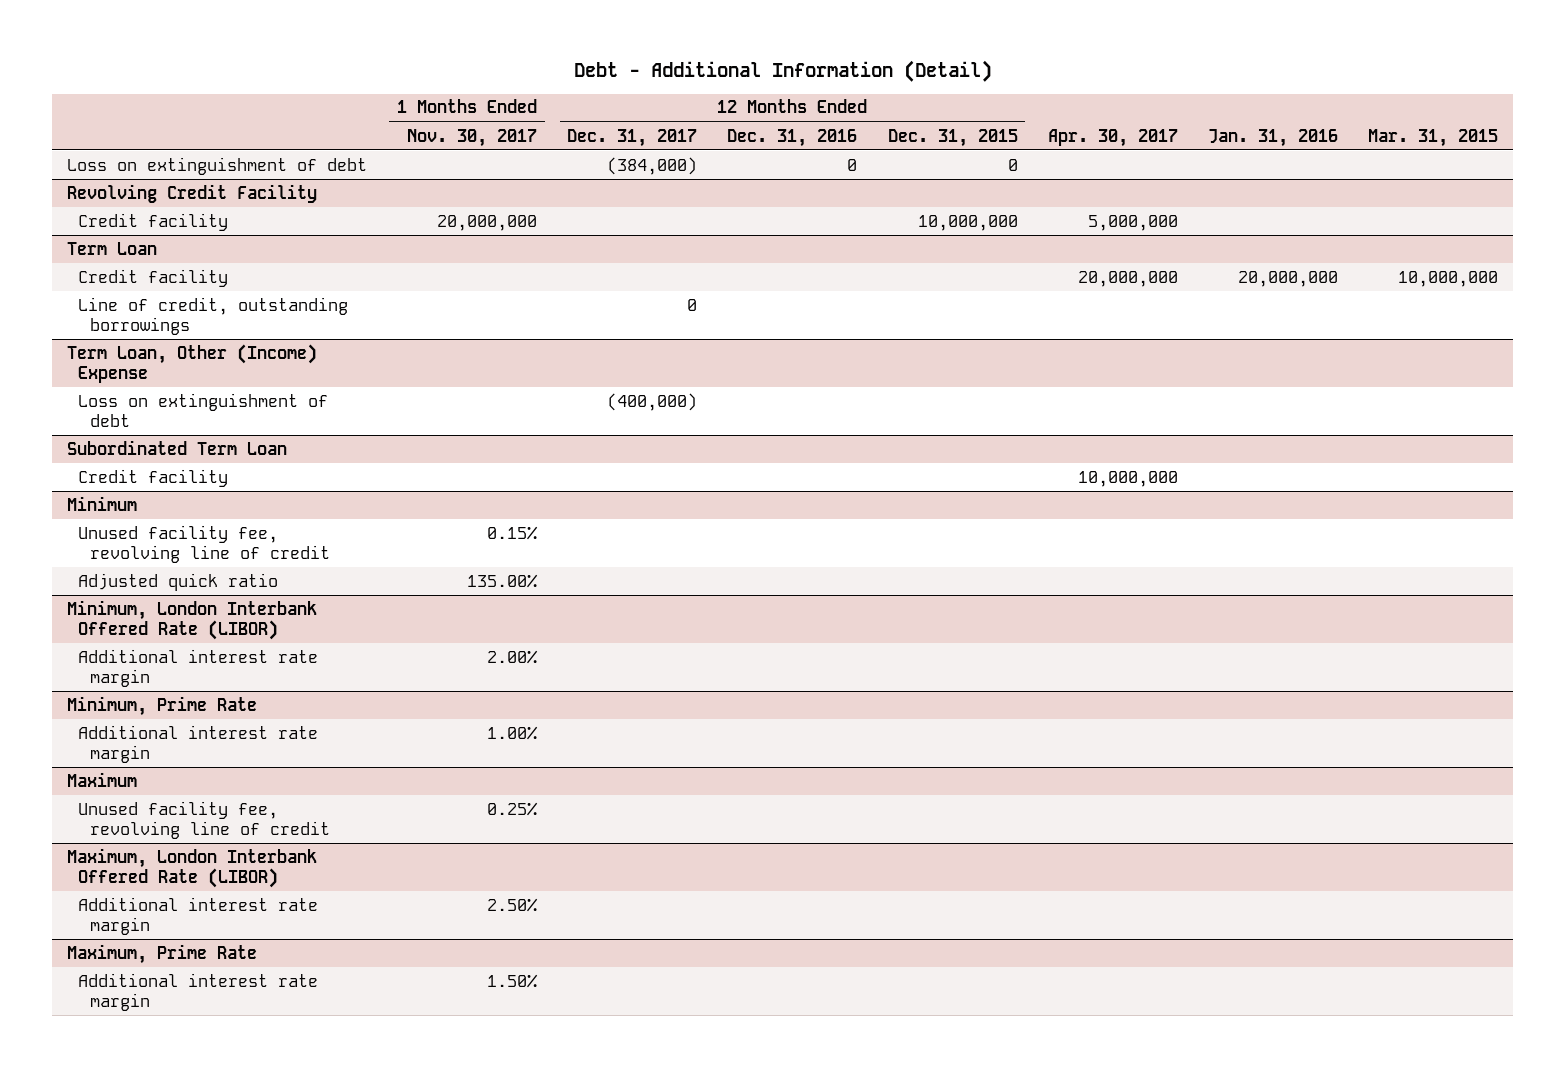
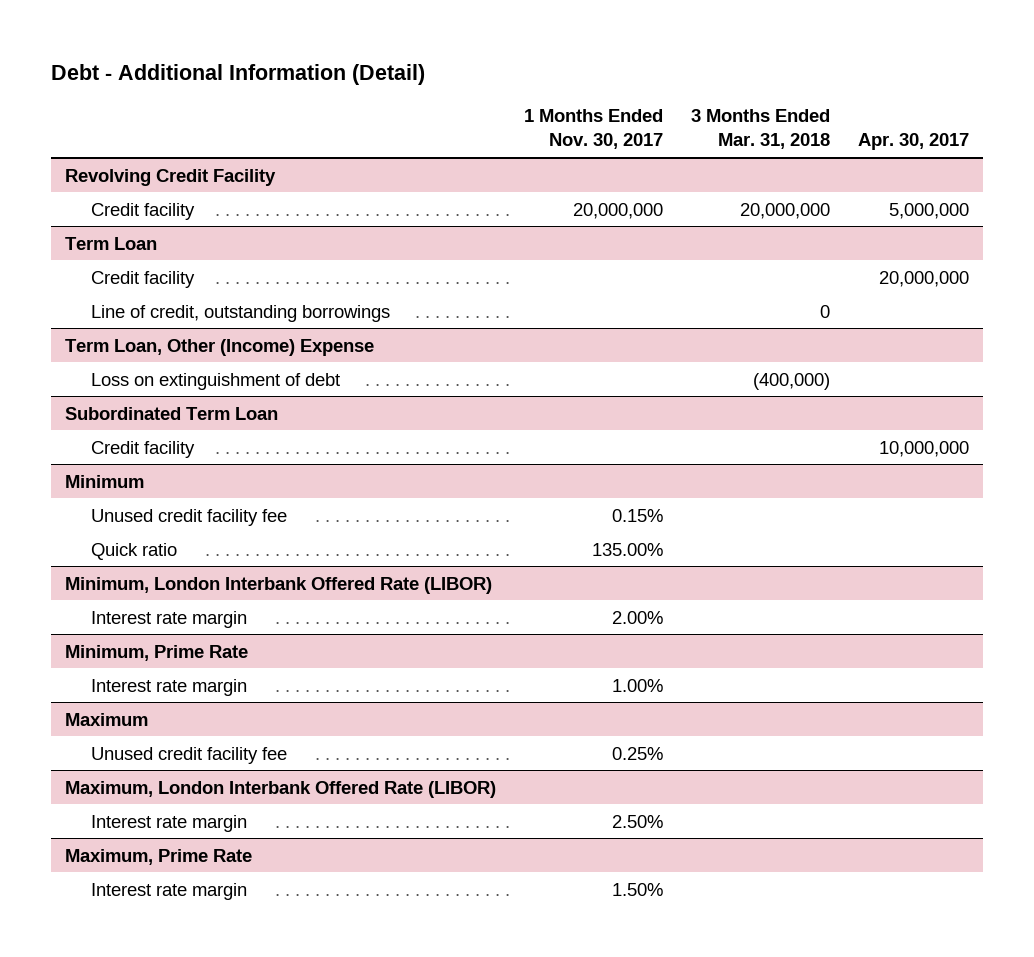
- | 1 Months Ended Nov. 30, 2017 | 12 Months Ended Dec. 31, 2017 | 12 Months Ended Dec. 31, 2016 | 12 Months Ended Dec. 31, 2015 | Apr. 30, 2017 | Jan. 31, 2016 | Mar. 31, 2015
+ | 1 Months Ended Nov. 30, 2017 | 3 Months Ended Mar. 31, 2018 | Apr. 30, 2017
- Loss on extinguishment of debt | | (384,000) | 0 | 0 | | |
@ Minimum
- Unused facility fee, revolving line of credit | 0.15% | | | | | |
- Adjusted quick ratio | 135.00% | | | | | |
+ Unused credit facility fee | 0.15% | |
+ Quick ratio | 135.00% | |
@ Minimum, London Interbank Offered Rate (LIBOR)
- Additional interest rate margin | 2.00% | | | | | |
+ Interest rate margin | 2.00% | |
@ Minimum, Prime Rate
- Additional interest rate margin | 1.00% | | | | | |
+ Interest rate margin | 1.00% | |
@ Maximum
- Unused facility fee, revolving line of credit | 0.25% | | | | | |
+ Unused credit facility fee | 0.25% | |
@ Maximum, London Interbank Offered Rate (LIBOR)
- Additional interest rate margin | 2.50% | | | | | |
+ Interest rate margin | 2.50% | |
@ Maximum, Prime Rate
- Additional interest rate margin | 1.50% | | | | | |
+ Interest rate margin | 1.50% | |

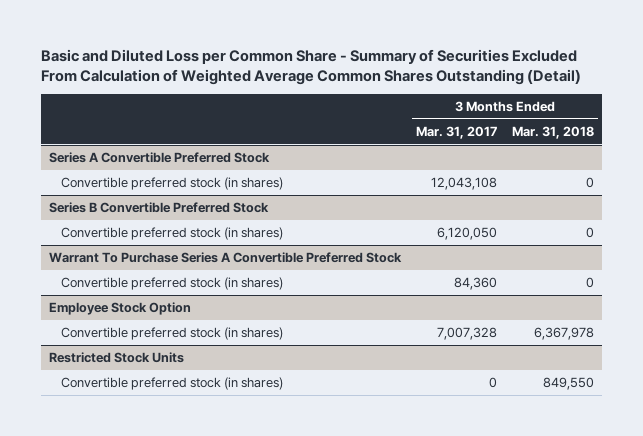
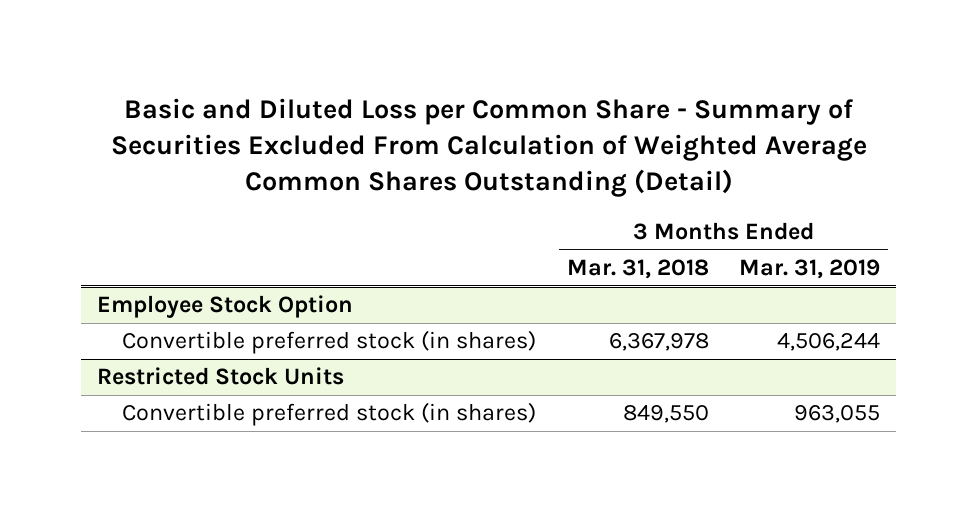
- | 3 Months Ended Mar. 31, 2017 | 3 Months Ended Mar. 31, 2018
+ | 3 Months Ended Mar. 31, 2018 | 3 Months Ended Mar. 31, 2019
- Series A Convertible Preferred Stock
- Convertible preferred stock (in shares) | 12,043,108 | 0
- Series B Convertible Preferred Stock
- Convertible preferred stock (in shares) | 6,120,050 | 0
- Warrant To Purchase Series A Convertible Preferred Stock
- Convertible preferred stock (in shares) | 84,360 | 0

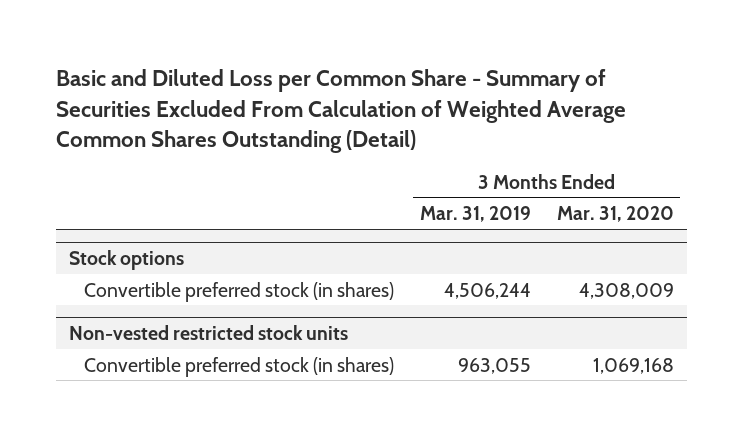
- | 3 Months Ended Mar. 31, 2018 | 3 Months Ended Mar. 31, 2019
+ | 3 Months Ended Mar. 31, 2019 | 3 Months Ended Mar. 31, 2020
- Employee Stock Option
+ Stock options
- Restricted Stock Units
+ Non-vested restricted stock units

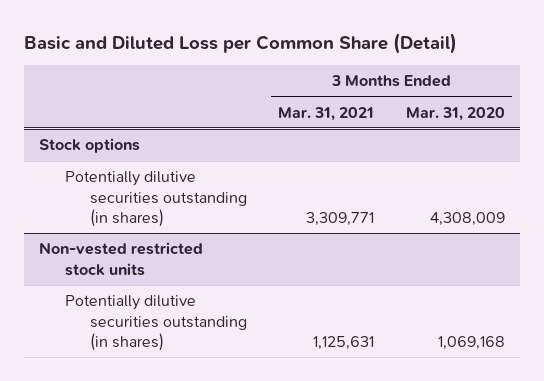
- Basic and Diluted Loss per Common Share - Summary of Securities Excluded From Calculation of Weighted Average Common Shares Outstanding (Detail)
+ Basic and Diluted Loss per Common Share (Detail)
- | 3 Months Ended Mar. 31, 2019 | 3 Months Ended Mar. 31, 2020
+ | 3 Months Ended Mar. 31, 2021 | 3 Months Ended Mar. 31, 2020
@ Stock options
- Convertible preferred stock (in shares) | 4,506,244 | 4,308,009
+ Potentially dilutive securities outstanding (in shares) | 3,309,771 | 4,308,009
@ Non-vested restricted stock units
- Convertible preferred stock (in shares) | 963,055 | 1,069,168
+ Potentially dilutive securities outstanding (in shares) | 1,125,631 | 1,069,168

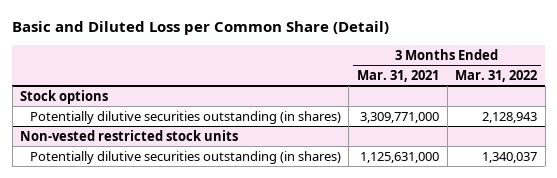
- | 3 Months Ended Mar. 31, 2021 | 3 Months Ended Mar. 31, 2020
+ | 3 Months Ended Mar. 31, 2021 | 3 Months Ended Mar. 31, 2022
@ Stock options
- Potentially dilutive securities outstanding (in shares) | 3,309,771 | 4,308,009
+ Potentially dilutive securities outstanding (in shares) | 3,309,771,000 | 2,128,943
@ Non-vested restricted stock units
- Potentially dilutive securities outstanding (in shares) | 1,125,631 | 1,069,168
+ Potentially dilutive securities outstanding (in shares) | 1,125,631,000 | 1,340,037

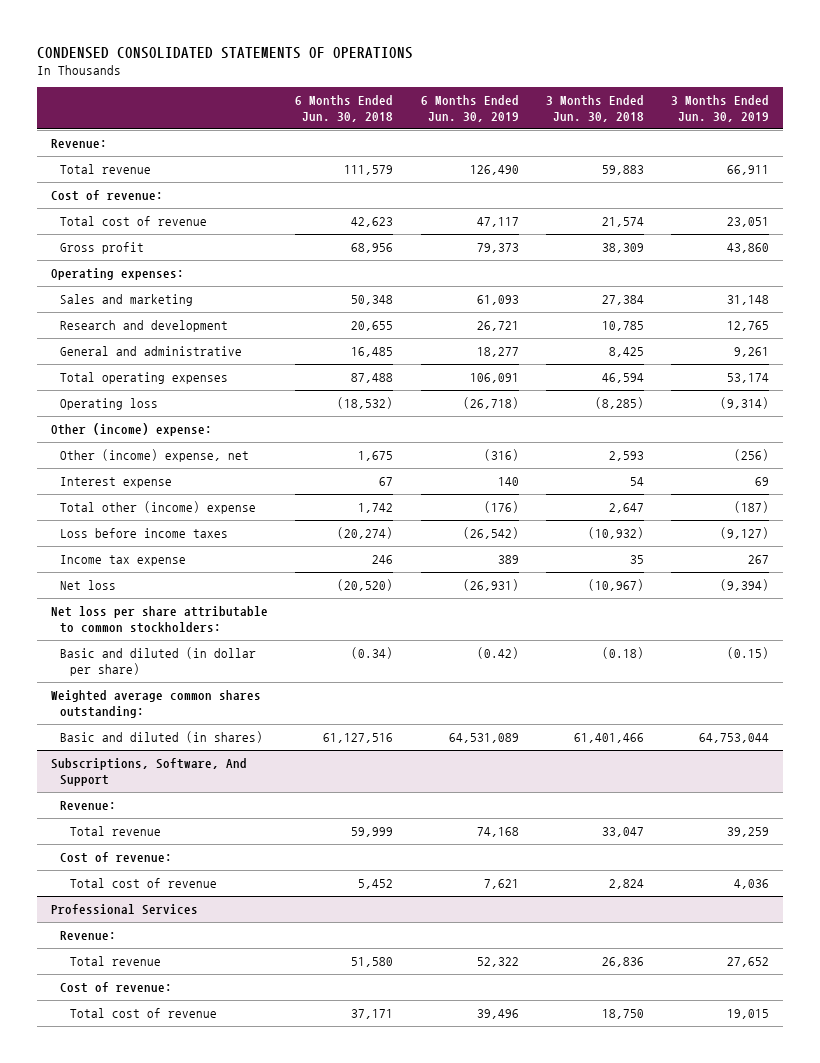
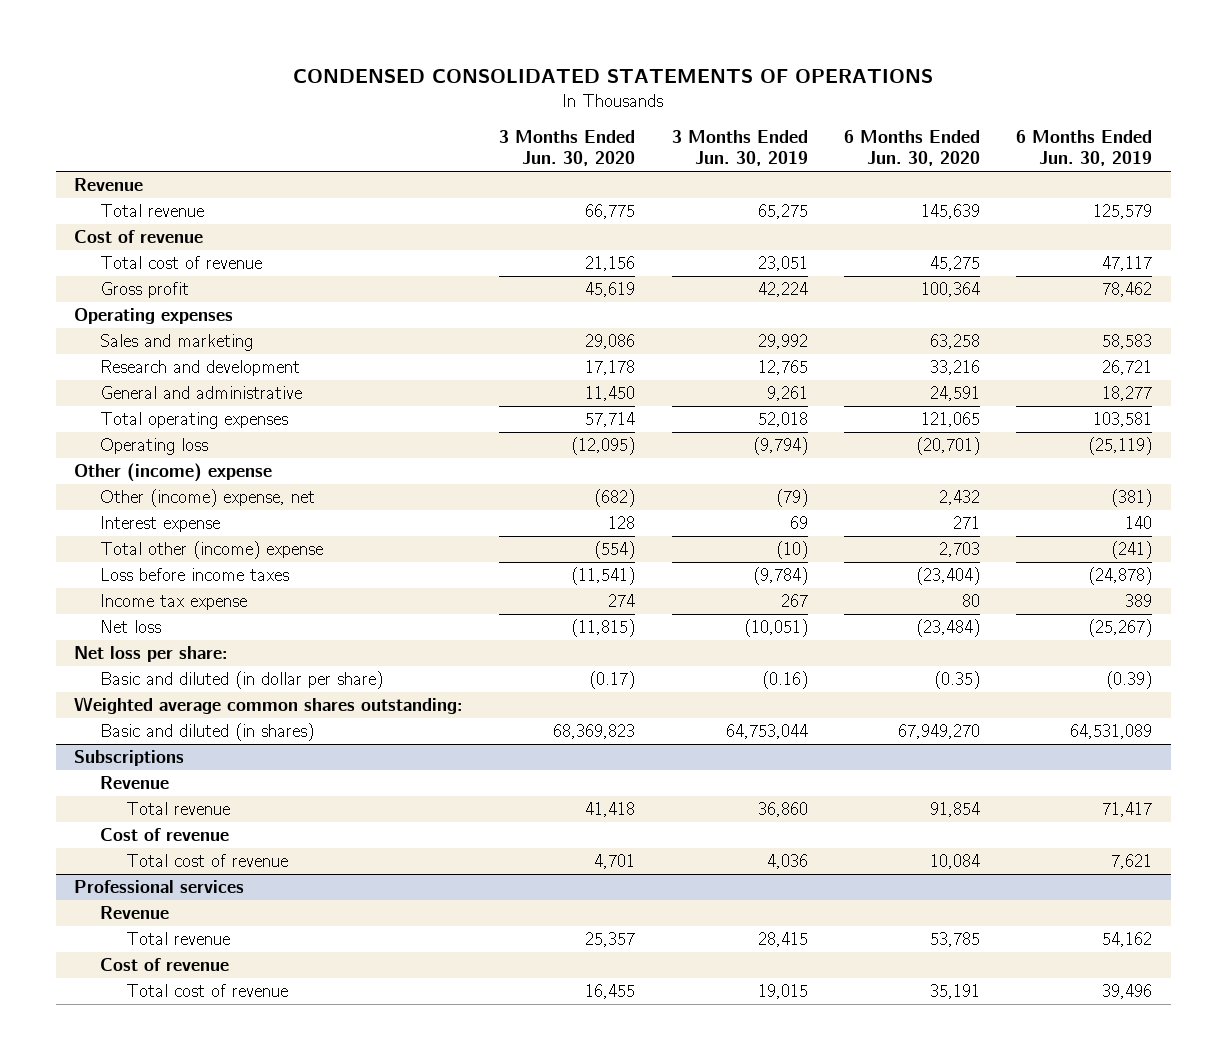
- | 6 Months Ended Jun. 30, 2018 | 6 Months Ended Jun. 30, 2019 | 3 Months Ended Jun. 30, 2018 | 3 Months Ended Jun. 30, 2019
+ | 3 Months Ended Jun. 30, 2020 | 3 Months Ended Jun. 30, 2019 | 6 Months Ended Jun. 30, 2020 | 6 Months Ended Jun. 30, 2019
- Revenue:
- Total revenue | 111,579 | 126,490 | 59,883 | 66,911
- Cost of revenue:
+ Revenue
+ Total revenue | 66,775 | 65,275 | 145,639 | 125,579
+ Cost of revenue
- Gross profit | 68,956 | 79,373 | 38,309 | 43,860
- Operating expenses:
- Sales and marketing | 50,348 | 61,093 | 27,384 | 31,148
+ Gross profit | 45,619 | 42,224 | 100,364 | 78,462
+ Operating expenses
+ Sales and marketing | 29,086 | 29,992 | 63,258 | 58,583
- Total operating expenses | 87,488 | 106,091 | 46,594 | 53,174
- Operating loss | (18,532) | (26,718) | (8,285) | (9,314)
- Other (income) expense:
- Other (income) expense, net | 1,675 | (316) | 2,593 | (256)
+ Total operating expenses | 57,714 | 52,018 | 121,065 | 103,581
+ Operating loss | (12,095) | (9,794) | (20,701) | (25,119)
+ Other (income) expense
+ Other (income) expense, net | (682) | (79) | 2,432 | (381)
- Total other (income) expense | 1,742 | (176) | 2,647 | (187)
- Loss before income taxes | (20,274) | (26,542) | (10,932) | (9,127)
+ Total other (income) expense | (554) | (10) | 2,703 | (241)
+ Loss before income taxes | (11,541) | (9,784) | (23,404) | (24,878)
- Net loss | (20,520) | (26,931) | (10,967) | (9,394)
- Net loss per share attributable to common stockholders:
- Basic and diluted (in dollar per share) | (0.34) | (0.42) | (0.18) | (0.15)
+ Net loss | (11,815) | (10,051) | (23,484) | (25,267)
+ Net loss per share:
+ Basic and diluted (in dollar per share) | (0.17) | (0.16) | (0.35) | (0.39)
- Subscriptions, Software, And Support
- Revenue:
- Total revenue | 59,999 | 74,168 | 33,047 | 39,259
- Cost of revenue:
+ Subscriptions
+ Revenue
+ Total revenue | 41,418 | 36,860 | 91,854 | 71,417
+ Cost of revenue
- Professional Services
- Revenue:
- Total revenue | 51,580 | 52,322 | 26,836 | 27,652
- Cost of revenue:
+ Professional services
+ Revenue
+ Total revenue | 25,357 | 28,415 | 53,785 | 54,162
+ Cost of revenue

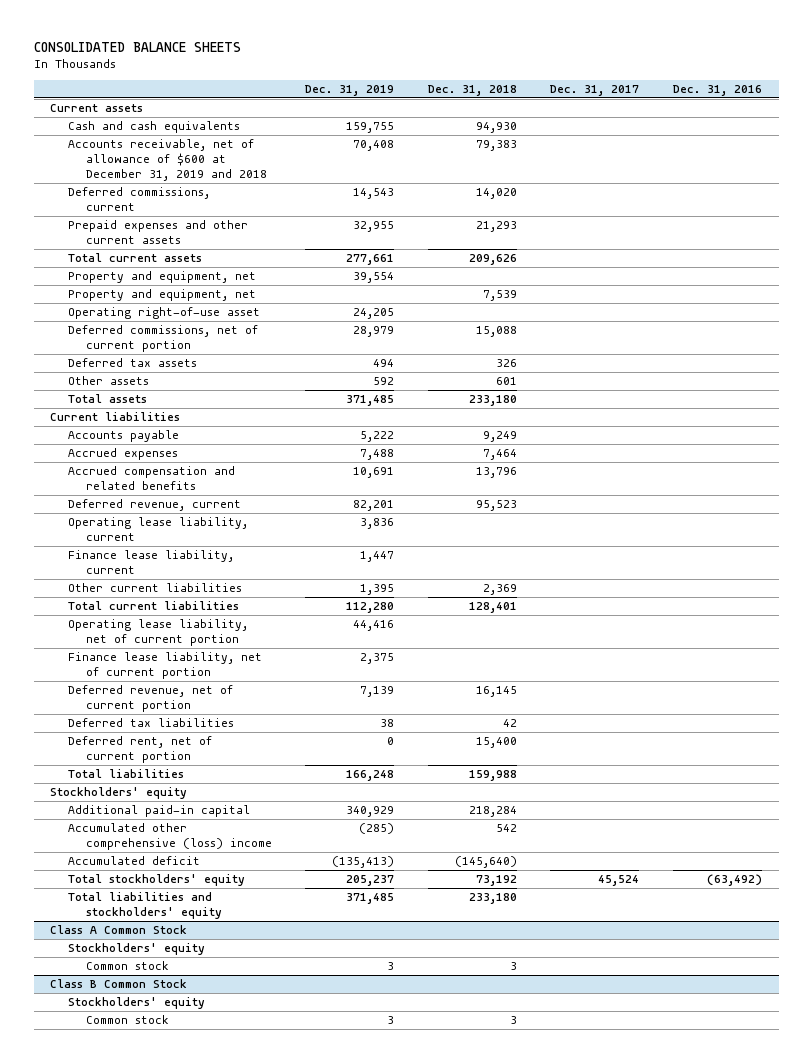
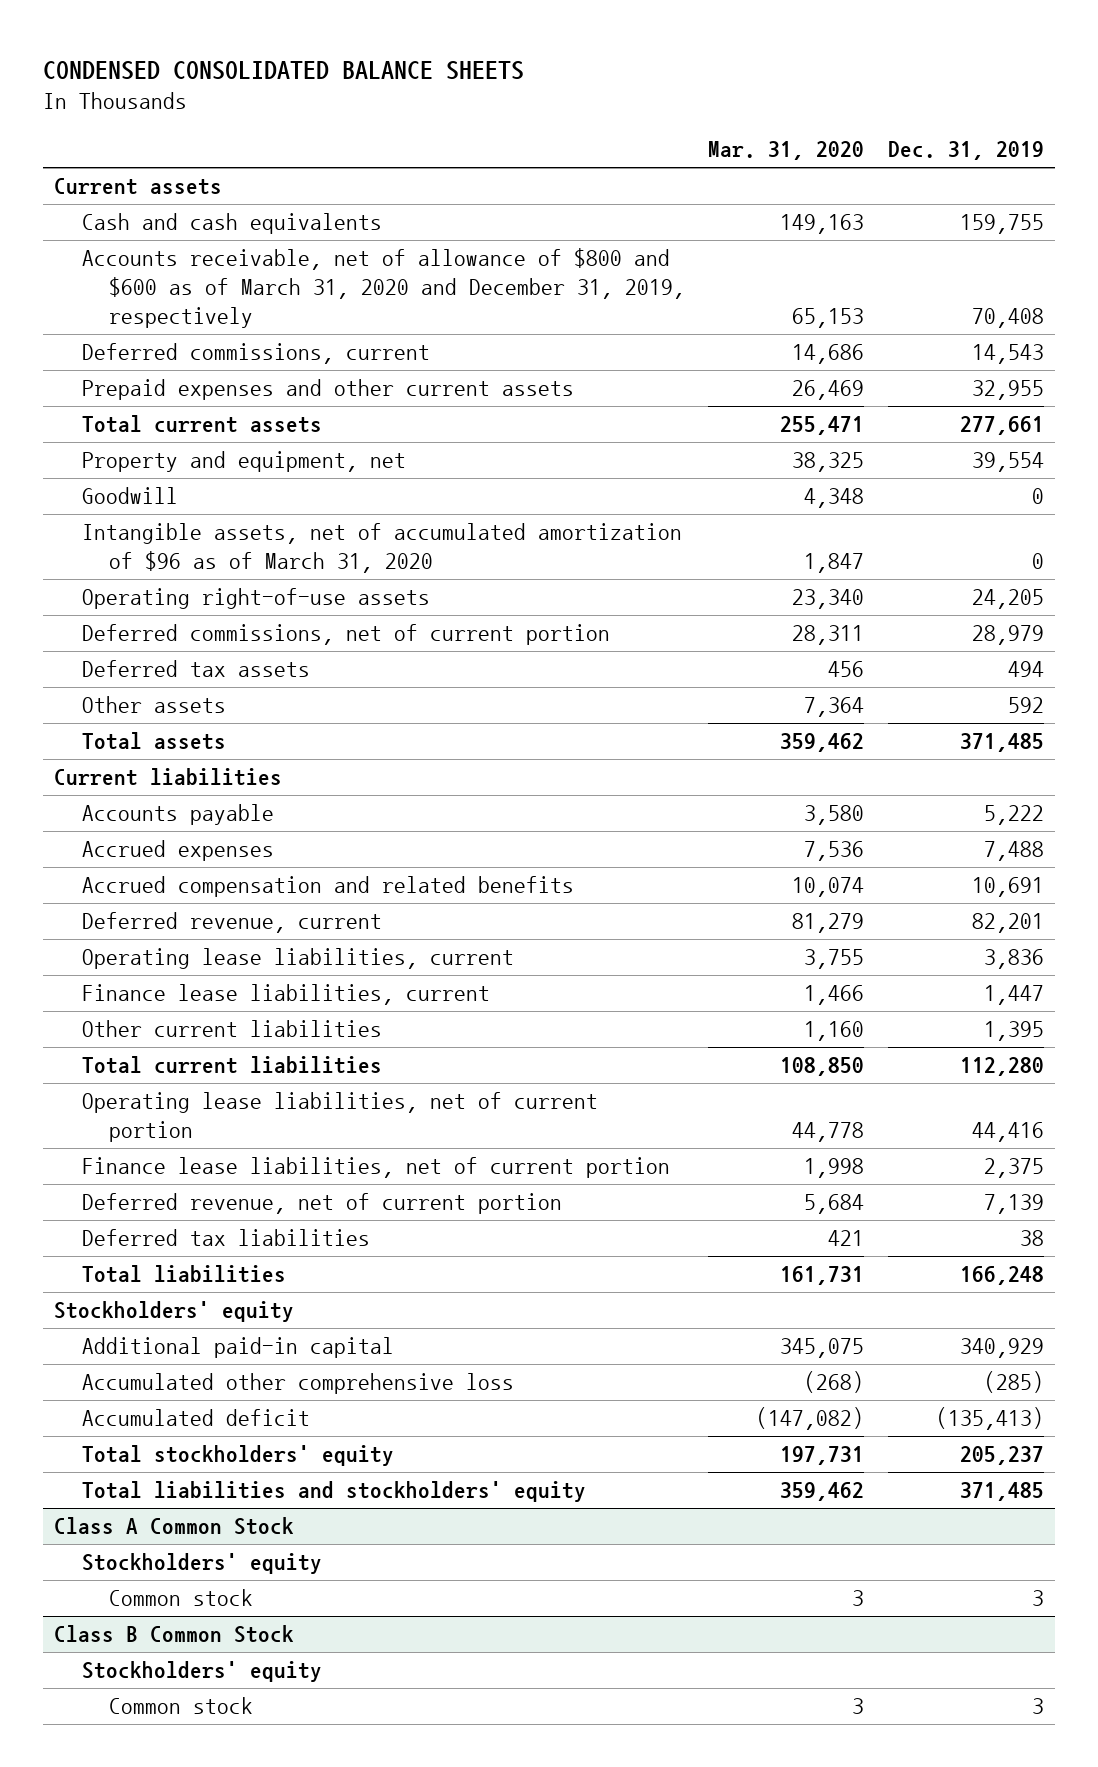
- CONSOLIDATED BALANCE SHEETS
+ CONDENSED CONSOLIDATED BALANCE SHEETS
- | Dec. 31, 2019 | Dec. 31, 2018 | Dec. 31, 2017 | Dec. 31, 2016
+ | Mar. 31, 2020 | Dec. 31, 2019
- Accounts receivable, net of allowance of $600 at December 31, 2019 and 2018 | 70,408 | 79,383 | |
+ Accounts receivable, net of allowance of $800 and $600 as of March 31, 2020 and December 31, 2019, respectively | 65,153 | 70,408
- Property and equipment, net | | 7,539 | |
- Operating right-of-use asset | 24,205 | | |
+ Goodwill | 4,348 | 0
+ Intangible assets, net of accumulated amortization of $96 as of March 31, 2020 | 1,847 | 0
+ Operating right-of-use assets | 23,340 | 24,205
- Operating lease liability, current | 3,836 | | |
- Finance lease liability, current | 1,447 | | |
+ Operating lease liabilities, current | 3,755 | 3,836
+ Finance lease liabilities, current | 1,466 | 1,447
- Operating lease liability, net of current portion | 44,416 | | |
- Finance lease liability, net of current portion | 2,375 | | |
+ Operating lease liabilities, net of current portion | 44,778 | 44,416
+ Finance lease liabilities, net of current portion | 1,998 | 2,375
- Deferred rent, net of current portion | 0 | 15,400 | |
- Accumulated other comprehensive (loss) income | (285) | 542 | |
+ Accumulated other comprehensive loss | (268) | (285)

